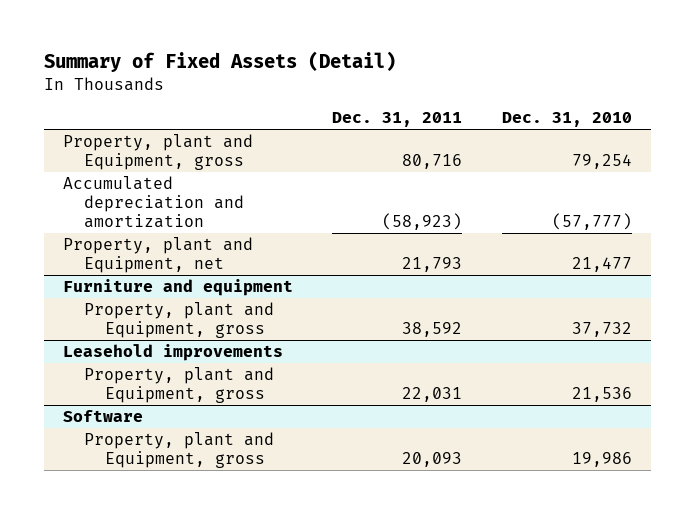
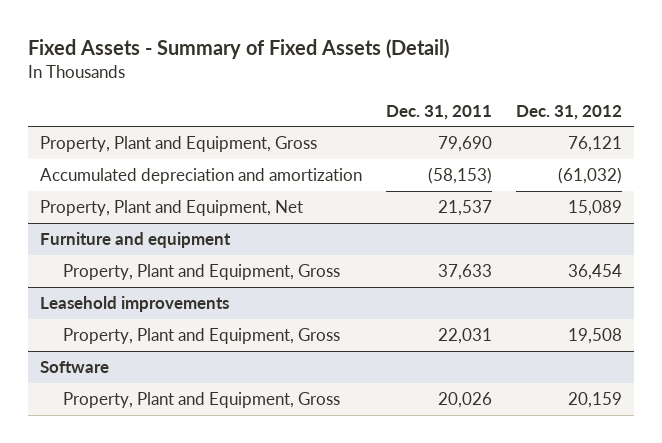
- Summary of Fixed Assets (Detail)
+ Fixed Assets - Summary of Fixed Assets (Detail)
- | Dec. 31, 2011 | Dec. 31, 2010
+ | Dec. 31, 2011 | Dec. 31, 2012
- Property, plant and Equipment, gross | 80,716 | 79,254
- Accumulated depreciation and amortization | (58,923) | (57,777)
- Property, plant and Equipment, net | 21,793 | 21,477
+ Property, Plant and Equipment, Gross | 79,690 | 76,121
+ Accumulated depreciation and amortization | (58,153) | (61,032)
+ Property, Plant and Equipment, Net | 21,537 | 15,089
@ Furniture and equipment
- Property, plant and Equipment, gross | 38,592 | 37,732
+ Property, Plant and Equipment, Gross | 37,633 | 36,454
@ Leasehold improvements
- Property, plant and Equipment, gross | 22,031 | 21,536
+ Property, Plant and Equipment, Gross | 22,031 | 19,508
@ Software
- Property, plant and Equipment, gross | 20,093 | 19,986
+ Property, Plant and Equipment, Gross | 20,026 | 20,159

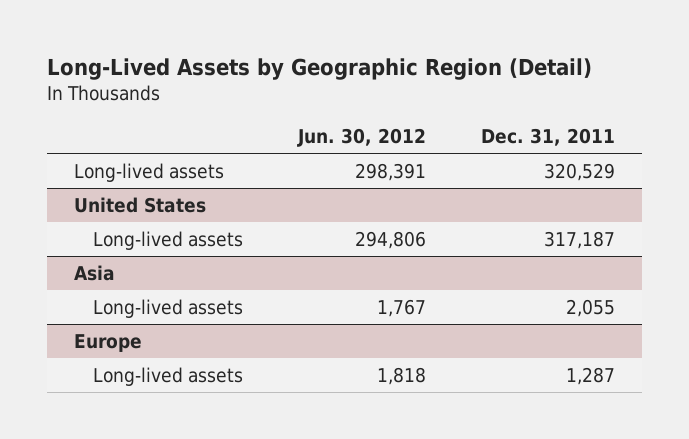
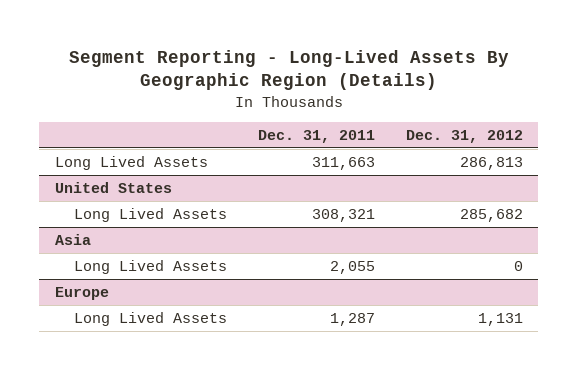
- Long-Lived Assets by Geographic Region (Detail)
+ Segment Reporting - Long-Lived Assets By Geographic Region (Details)
- | Jun. 30, 2012 | Dec. 31, 2011
+ | Dec. 31, 2011 | Dec. 31, 2012
- Long-lived assets | 298,391 | 320,529
+ Long Lived Assets | 311,663 | 286,813
@ United States
- Long-lived assets | 294,806 | 317,187
+ Long Lived Assets | 308,321 | 285,682
@ Asia
- Long-lived assets | 1,767 | 2,055
+ Long Lived Assets | 2,055 | 0
@ Europe
- Long-lived assets | 1,818 | 1,287
+ Long Lived Assets | 1,287 | 1,131

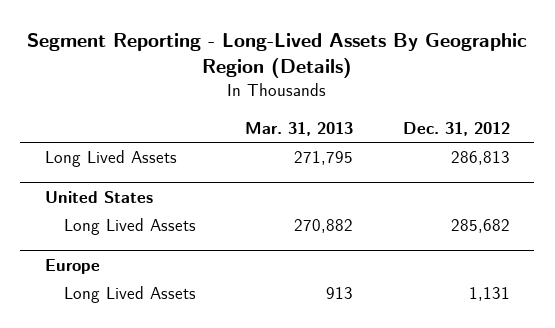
- | Dec. 31, 2011 | Dec. 31, 2012
+ | Mar. 31, 2013 | Dec. 31, 2012
- Asia
- Long Lived Assets | 2,055 | 0

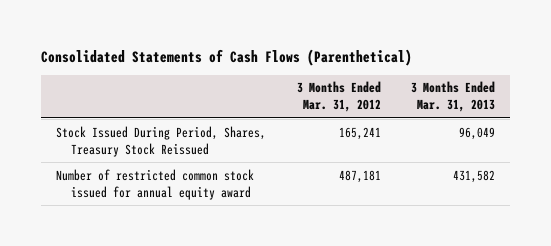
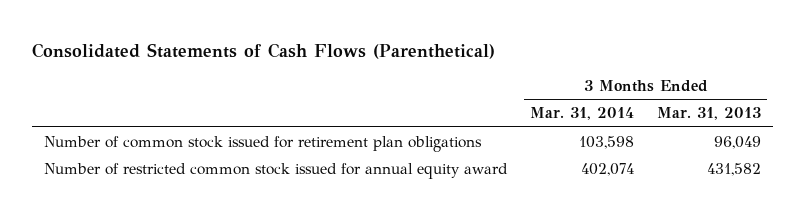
- | 3 Months Ended Mar. 31, 2012 | 3 Months Ended Mar. 31, 2013
+ | 3 Months Ended Mar. 31, 2014 | 3 Months Ended Mar. 31, 2013
- Stock Issued During Period, Shares, Treasury Stock Reissued | 165,241 | 96,049
+ Number of common stock issued for retirement plan obligations | 103,598 | 96,049

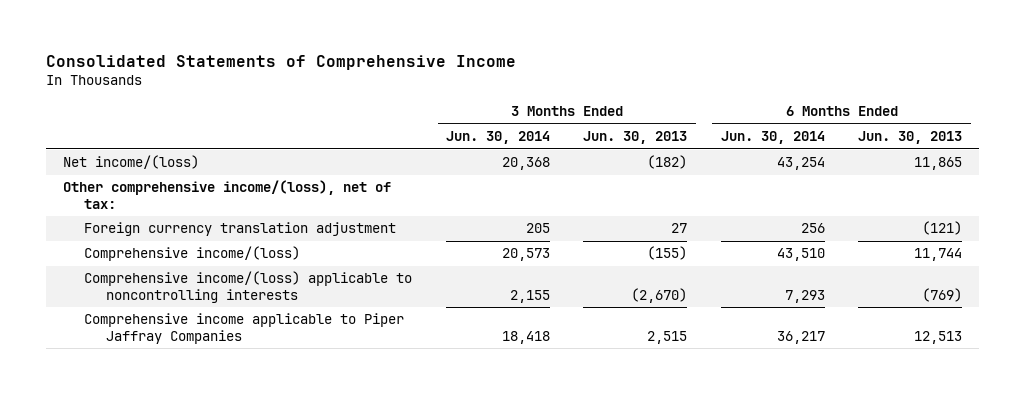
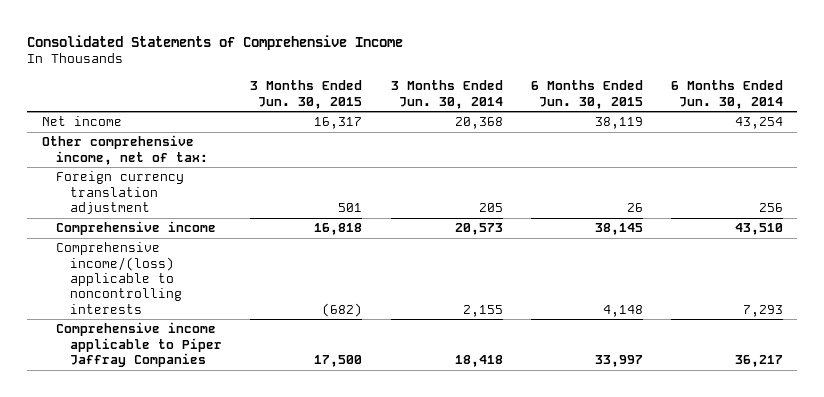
- | 3 Months Ended Jun. 30, 2014 | 3 Months Ended Jun. 30, 2013 | 6 Months Ended Jun. 30, 2014 | 6 Months Ended Jun. 30, 2013
+ | 3 Months Ended Jun. 30, 2015 | 3 Months Ended Jun. 30, 2014 | 6 Months Ended Jun. 30, 2015 | 6 Months Ended Jun. 30, 2014
- Net income/(loss) | 20,368 | (182) | 43,254 | 11,865
- Other comprehensive income/(loss), net of tax:
+ Net income | 16,317 | 20,368 | 38,119 | 43,254
+ Other comprehensive income, net of tax:
- Comprehensive income/(loss) | 20,573 | (155) | 43,510 | 11,744
+ Comprehensive income | 16,818 | 20,573 | 38,145 | 43,510

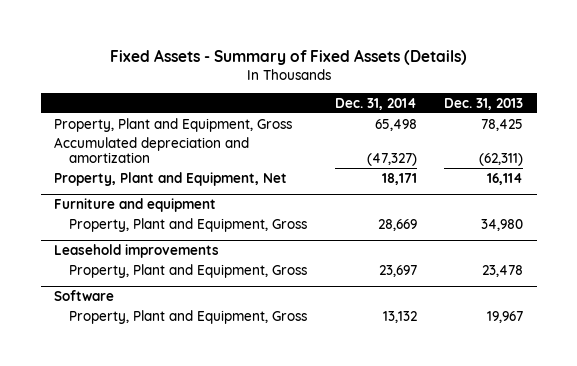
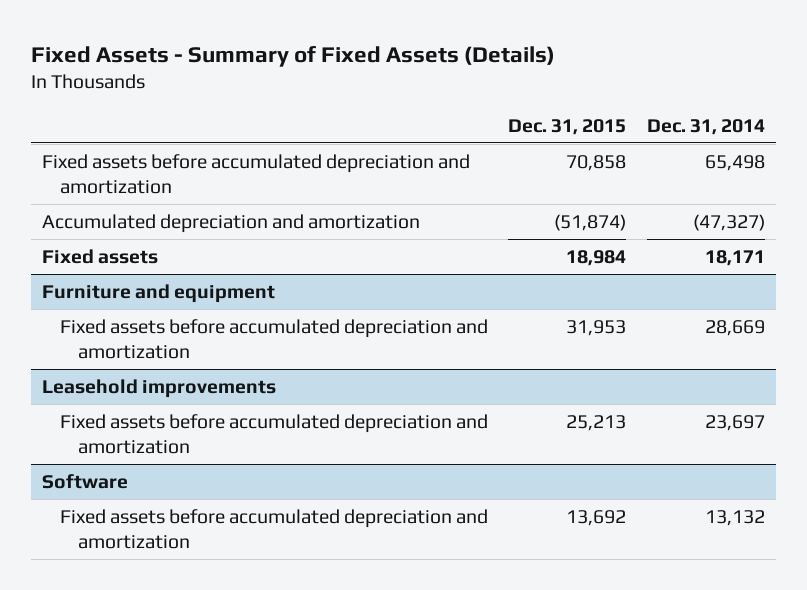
- | Dec. 31, 2014 | Dec. 31, 2013
+ | Dec. 31, 2015 | Dec. 31, 2014
- Property, Plant and Equipment, Gross | 65,498 | 78,425
+ Fixed assets before accumulated depreciation and amortization | 70,858 | 65,498
- Property, Plant and Equipment, Net | 18,171 | 16,114
+ Fixed assets | 18,984 | 18,171
@ Furniture and equipment
- Property, Plant and Equipment, Gross | 28,669 | 34,980
+ Fixed assets before accumulated depreciation and amortization | 31,953 | 28,669
@ Leasehold improvements
- Property, Plant and Equipment, Gross | 23,697 | 23,478
+ Fixed assets before accumulated depreciation and amortization | 25,213 | 23,697
@ Software
- Property, Plant and Equipment, Gross | 13,132 | 19,967
+ Fixed assets before accumulated depreciation and amortization | 13,692 | 13,132

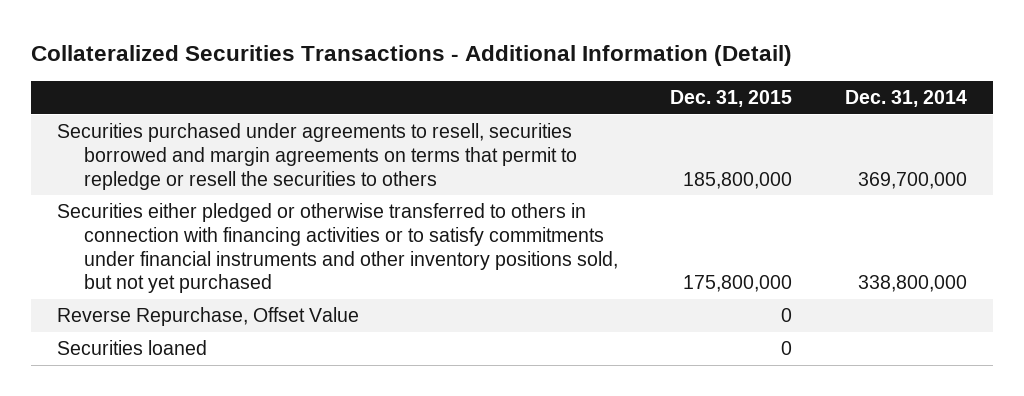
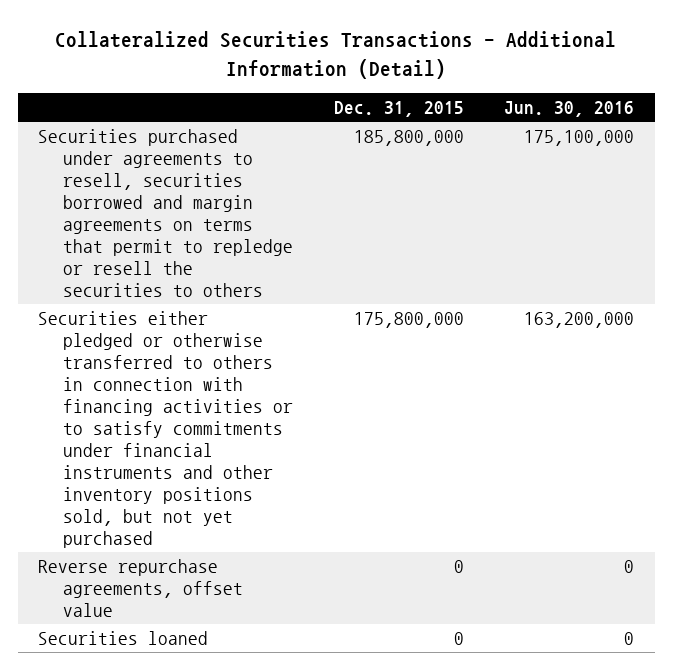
- | Dec. 31, 2015 | Dec. 31, 2014
+ | Dec. 31, 2015 | Jun. 30, 2016
- Reverse Repurchase, Offset Value | 0 |
+ Reverse repurchase agreements, offset value | 0 | 0

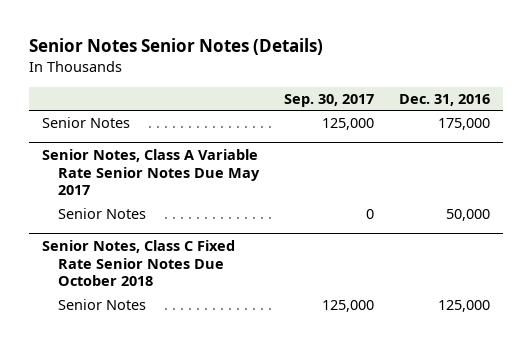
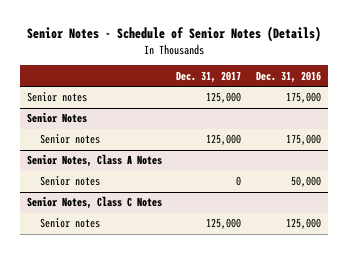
- Senior Notes Senior Notes (Details)
+ Senior Notes - Schedule of Senior Notes (Details)
- | Sep. 30, 2017 | Dec. 31, 2016
+ | Dec. 31, 2017 | Dec. 31, 2016
- Senior Notes | 125,000 | 175,000
- Senior Notes, Class A Variable Rate Senior Notes Due May 2017
- Senior Notes | 0 | 50,000
- Senior Notes, Class C Fixed Rate Senior Notes Due October 2018
- Senior Notes | 125,000 | 125,000
+ Senior notes | 125,000 | 175,000
+ Senior Notes
+ Senior notes | 125,000 | 175,000
+ Senior Notes, Class A Notes
+ Senior notes | 0 | 50,000
+ Senior Notes, Class C Notes
+ Senior notes | 125,000 | 125,000

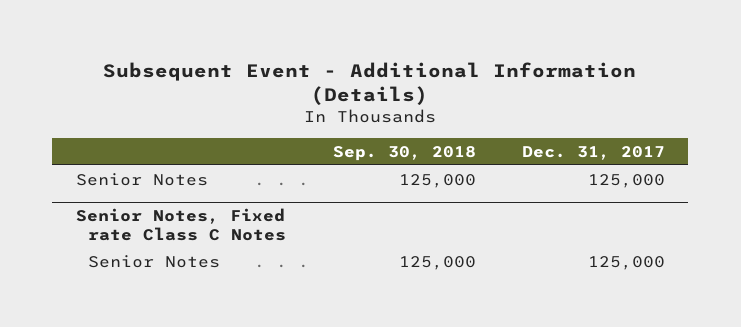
- Senior Notes - Schedule of Senior Notes (Details)
+ Subsequent Event - Additional Information (Details)
- | Dec. 31, 2017 | Dec. 31, 2016
+ | Sep. 30, 2018 | Dec. 31, 2017
- Senior notes | 125,000 | 175,000
- Senior Notes
- Senior notes | 125,000 | 175,000
- Senior Notes, Class A Notes
- Senior notes | 0 | 50,000
- Senior Notes, Class C Notes
- Senior notes | 125,000 | 125,000
+ Senior Notes | 125,000 | 125,000
+ Senior Notes, Fixed rate Class C Notes
+ Senior Notes | 125,000 | 125,000

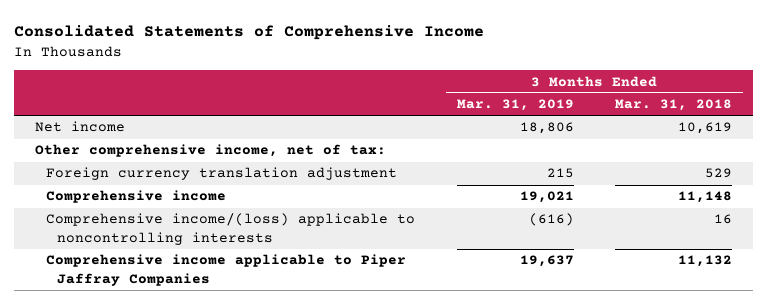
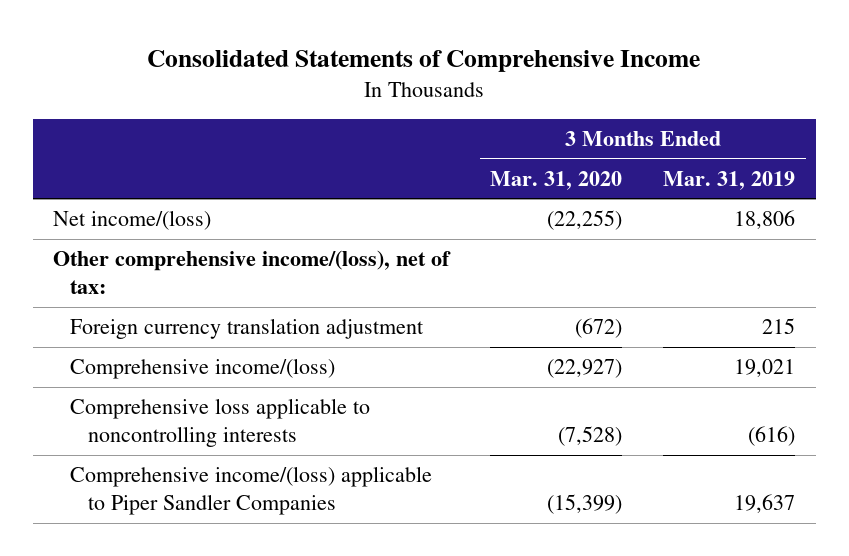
- | 3 Months Ended Mar. 31, 2019 | 3 Months Ended Mar. 31, 2018
+ | 3 Months Ended Mar. 31, 2020 | 3 Months Ended Mar. 31, 2019
- Net income | 18,806 | 10,619
- Other comprehensive income, net of tax:
+ Net income/(loss) | (22,255) | 18,806
+ Other comprehensive income/(loss), net of tax:
- Comprehensive income | 19,021 | 11,148
- Comprehensive income/(loss) applicable to noncontrolling interests | (616) | 16
- Comprehensive income applicable to Piper Jaffray Companies | 19,637 | 11,132
+ Comprehensive income/(loss) | (22,927) | 19,021
+ Comprehensive loss applicable to noncontrolling interests | (7,528) | (616)
+ Comprehensive income/(loss) applicable to Piper Sandler Companies | (15,399) | 19,637

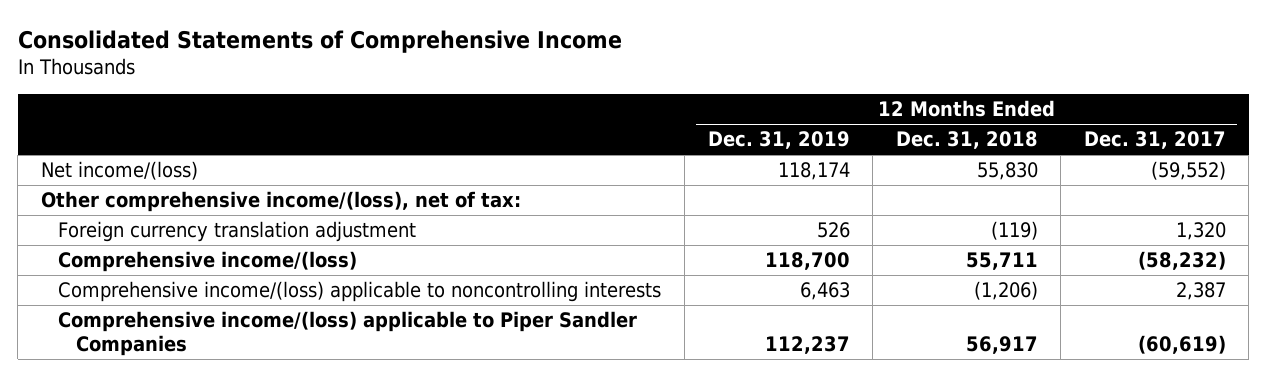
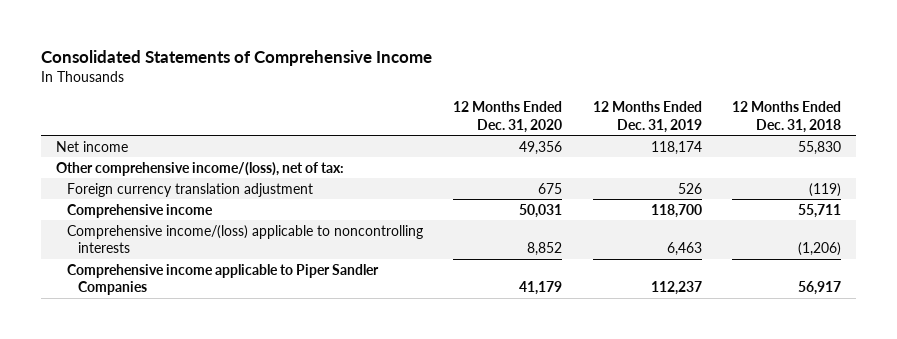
- | 12 Months Ended Dec. 31, 2019 | 12 Months Ended Dec. 31, 2018 | 12 Months Ended Dec. 31, 2017
+ | 12 Months Ended Dec. 31, 2020 | 12 Months Ended Dec. 31, 2019 | 12 Months Ended Dec. 31, 2018
- Net income/(loss) | 118,174 | 55,830 | (59,552)
+ Net income | 49,356 | 118,174 | 55,830
- Comprehensive income/(loss) | 118,700 | 55,711 | (58,232)
+ Comprehensive income | 50,031 | 118,700 | 55,711
- Comprehensive income/(loss) applicable to Piper Sandler Companies | 112,237 | 56,917 | (60,619)
+ Comprehensive income applicable to Piper Sandler Companies | 41,179 | 112,237 | 56,917

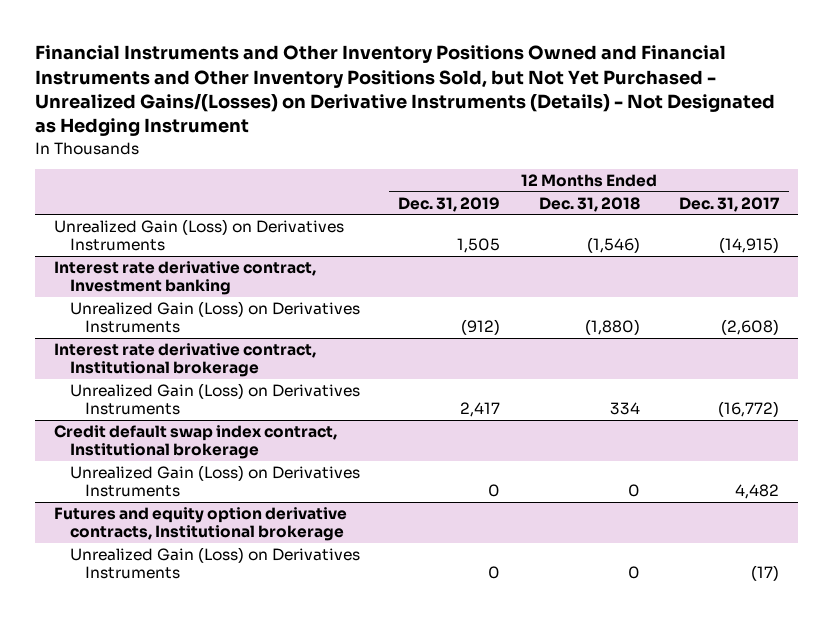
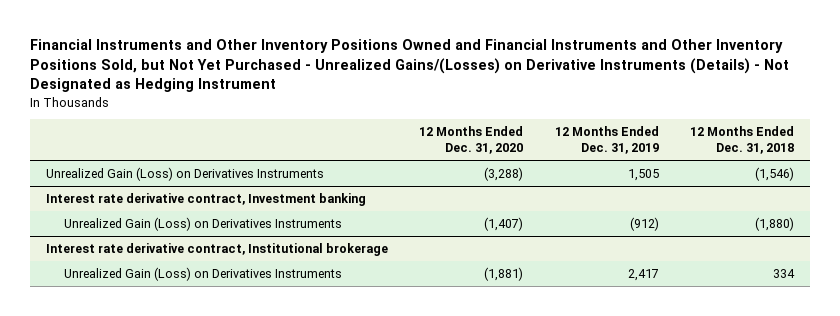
- | 12 Months Ended Dec. 31, 2019 | 12 Months Ended Dec. 31, 2018 | 12 Months Ended Dec. 31, 2017
+ | 12 Months Ended Dec. 31, 2020 | 12 Months Ended Dec. 31, 2019 | 12 Months Ended Dec. 31, 2018
- Credit default swap index contract, Institutional brokerage
- Unrealized Gain (Loss) on Derivatives Instruments | 0 | 0 | 4,482
- Futures and equity option derivative contracts, Institutional brokerage
- Unrealized Gain (Loss) on Derivatives Instruments | 0 | 0 | (17)

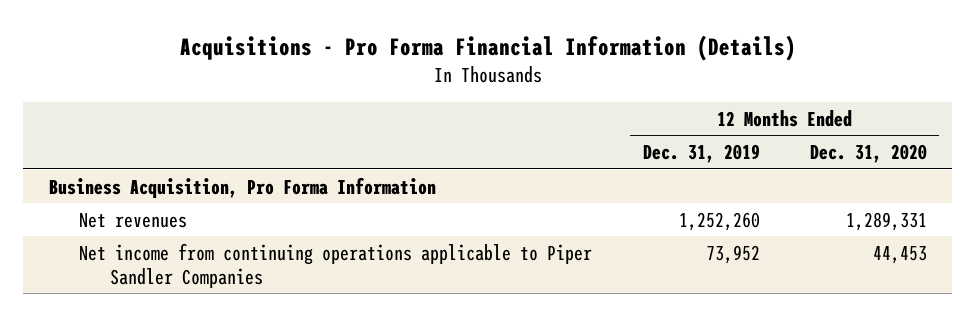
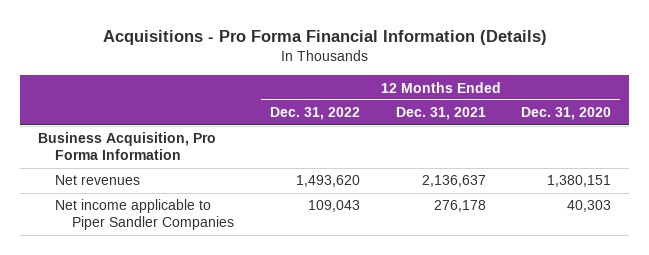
- | 12 Months Ended Dec. 31, 2019 | 12 Months Ended Dec. 31, 2020
+ | 12 Months Ended Dec. 31, 2022 | 12 Months Ended Dec. 31, 2021 | 12 Months Ended Dec. 31, 2020
- Net revenues | 1,252,260 | 1,289,331
- Net income from continuing operations applicable to Piper Sandler Companies | 73,952 | 44,453
+ Net revenues | 1,493,620 | 2,136,637 | 1,380,151
+ Net income applicable to Piper Sandler Companies | 109,043 | 276,178 | 40,303

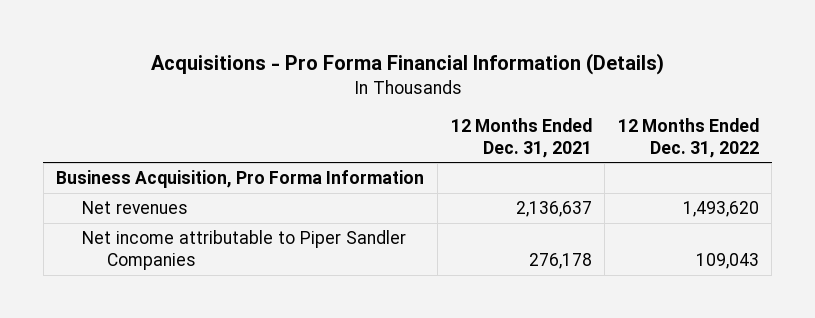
- | 12 Months Ended Dec. 31, 2022 | 12 Months Ended Dec. 31, 2021 | 12 Months Ended Dec. 31, 2020
+ | 12 Months Ended Dec. 31, 2021 | 12 Months Ended Dec. 31, 2022
- Net income applicable to Piper Sandler Companies | 109,043 | 276,178 | 40,303
+ Net income attributable to Piper Sandler Companies | 276,178 | 109,043

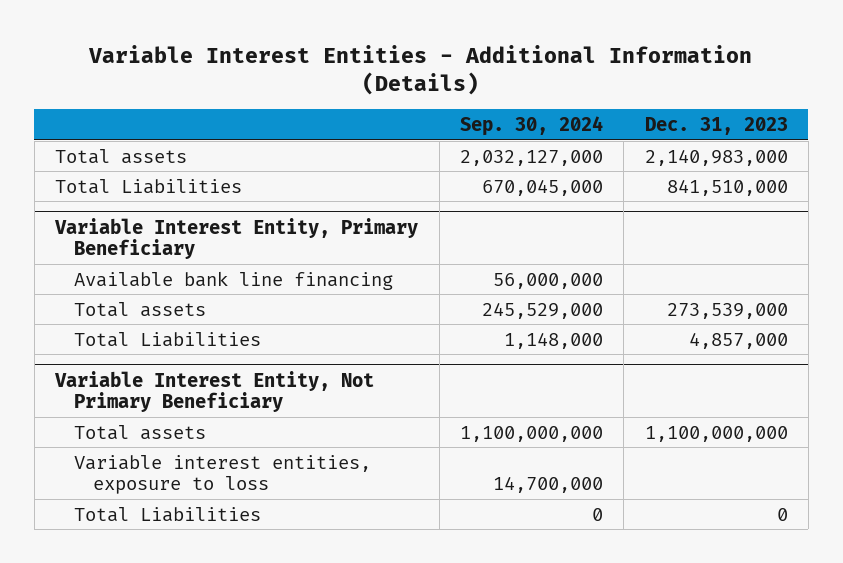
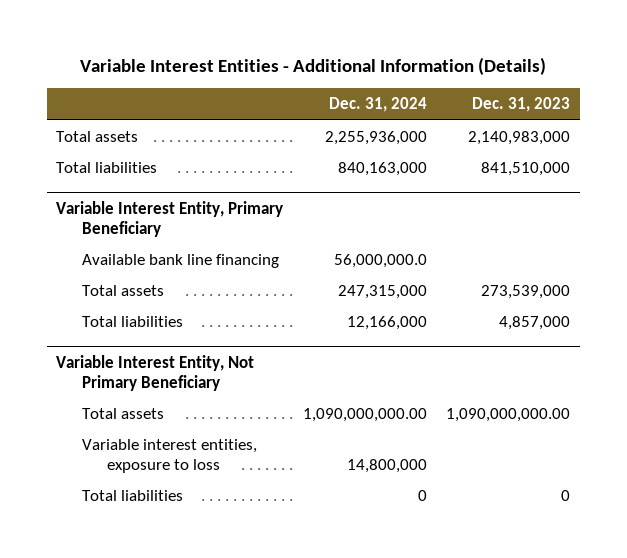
- | Sep. 30, 2024 | Dec. 31, 2023
+ | Dec. 31, 2024 | Dec. 31, 2023
- Total Liabilities | 670,045,000 | 841,510,000
+ Total liabilities | 840,163,000 | 841,510,000
@ Variable Interest Entity, Primary Beneficiary
- Total Liabilities | 1,148,000 | 4,857,000
+ Total liabilities | 12,166,000 | 4,857,000
@ Variable Interest Entity, Not Primary Beneficiary
- Total assets | 1,100,000,000 | 1,100,000,000
+ Total assets | 1,090,000,000.00 | 1,090,000,000.00
- Total Liabilities | 0 | 0
+ Total liabilities | 0 | 0

